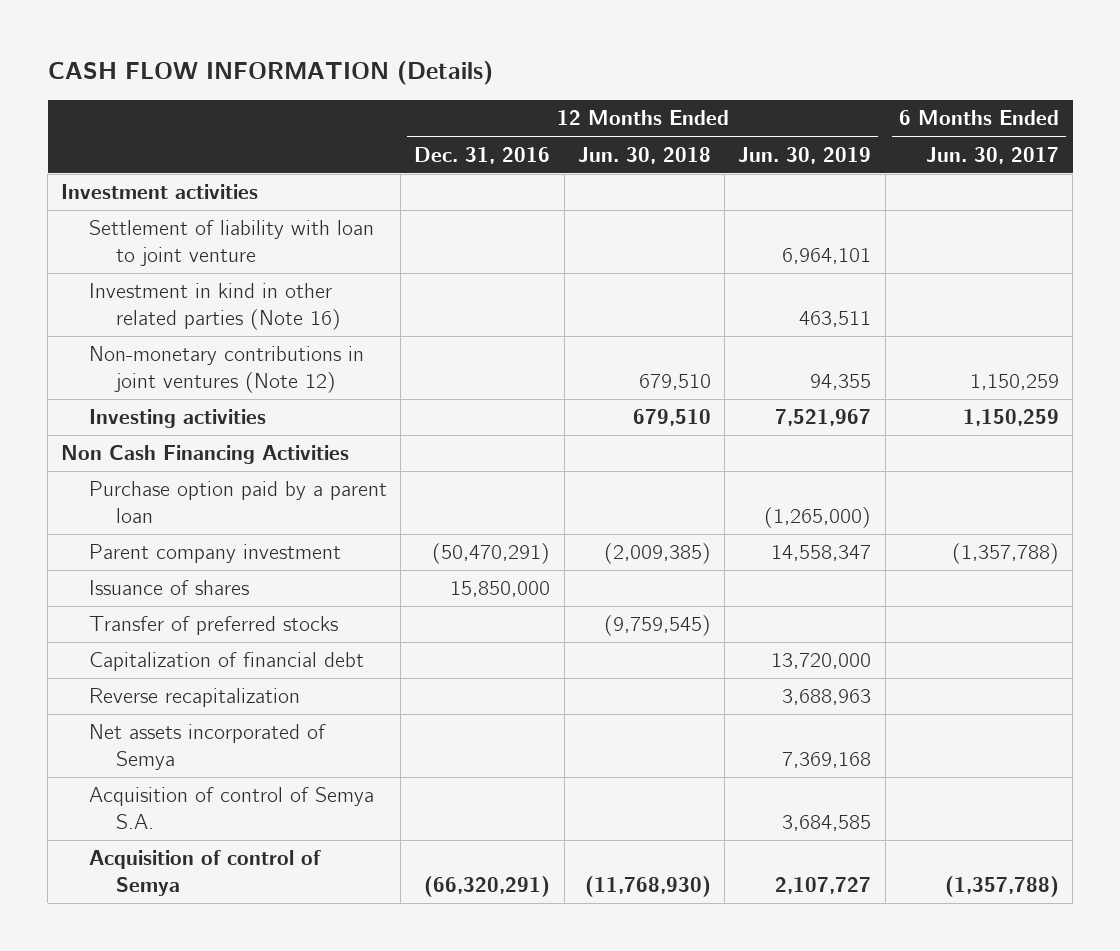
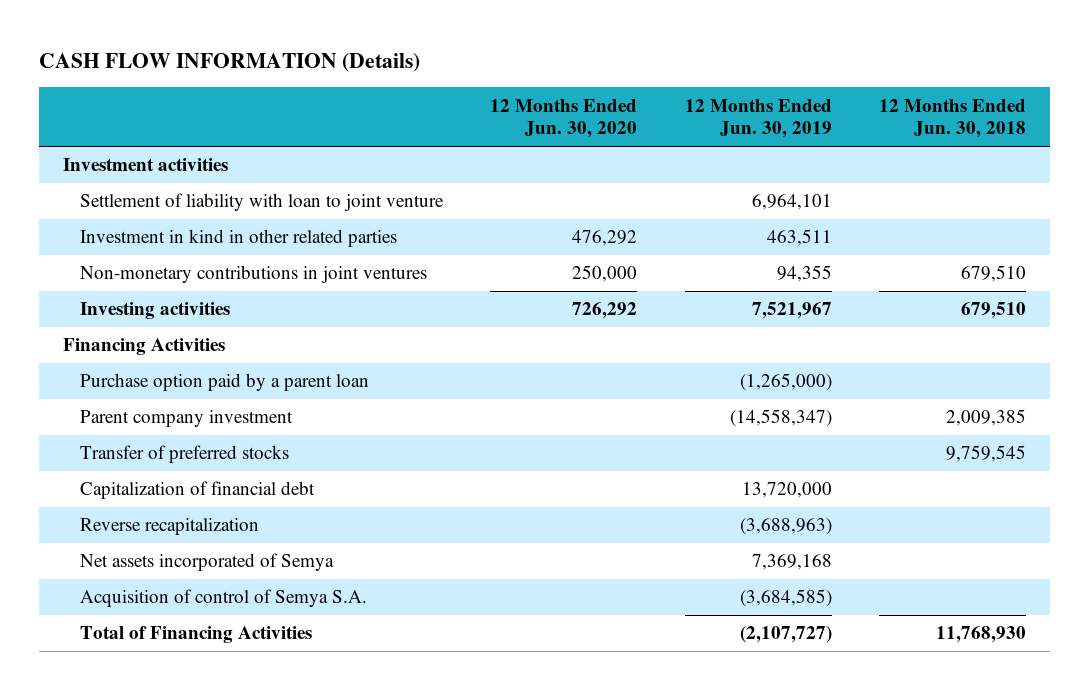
- | 12 Months Ended Dec. 31, 2016 | 12 Months Ended Jun. 30, 2018 | 12 Months Ended Jun. 30, 2019 | 6 Months Ended Jun. 30, 2017
+ | 12 Months Ended Jun. 30, 2020 | 12 Months Ended Jun. 30, 2019 | 12 Months Ended Jun. 30, 2018
- Investment in kind in other related parties (Note 16) | | | 463,511 |
- Non-monetary contributions in joint ventures (Note 12) | | 679,510 | 94,355 | 1,150,259
+ Investment in kind in other related parties | 476,292 | 463,511 |
+ Non-monetary contributions in joint ventures | 250,000 | 94,355 | 679,510
- Non Cash Financing Activities
+ Financing Activities
- Parent company investment | (50,470,291) | (2,009,385) | 14,558,347 | (1,357,788)
- Issuance of shares | 15,850,000 | | |
- Transfer of preferred stocks | | (9,759,545) | |
+ Parent company investment | | (14,558,347) | 2,009,385
+ Transfer of preferred stocks | | | 9,759,545
- Reverse recapitalization | | | 3,688,963 |
+ Reverse recapitalization | | (3,688,963) |
- Acquisition of control of Semya S.A. | | | 3,684,585 |
- Acquisition of control of Semya | (66,320,291) | (11,768,930) | 2,107,727 | (1,357,788)
+ Acquisition of control of Semya S.A. | | (3,684,585) |
+ Total of Financing Activities | | (2,107,727) | 11,768,930

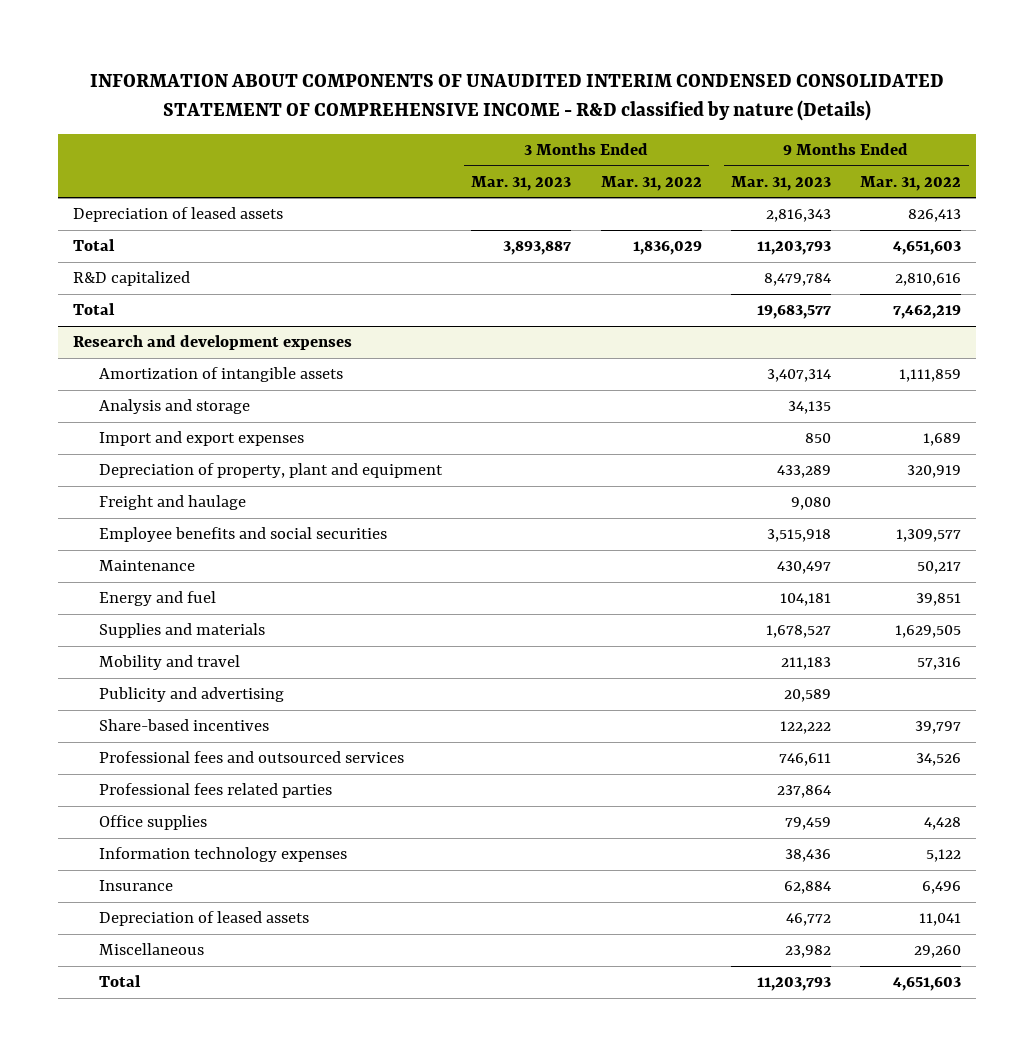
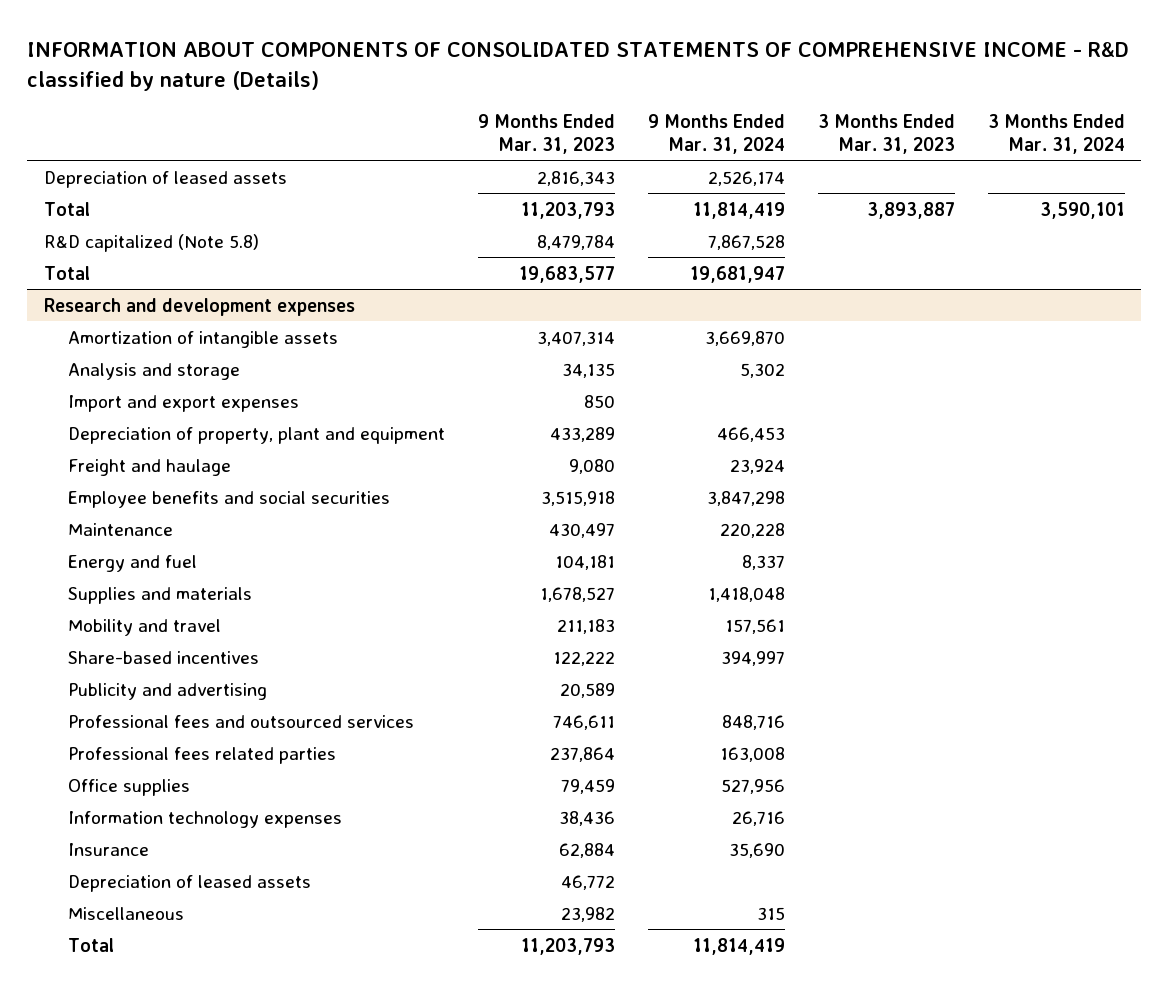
- INFORMATION ABOUT COMPONENTS OF UNAUDITED INTERIM CONDENSED CONSOLIDATED STATEMENT OF COMPREHENSIVE INCOME - R&D classified by nature (Details)
+ INFORMATION ABOUT COMPONENTS OF CONSOLIDATED STATEMENTS OF COMPREHENSIVE INCOME - R&D classified by nature (Details)
- | 3 Months Ended Mar. 31, 2023 | 3 Months Ended Mar. 31, 2022 | 9 Months Ended Mar. 31, 2023 | 9 Months Ended Mar. 31, 2022
+ | 9 Months Ended Mar. 31, 2023 | 9 Months Ended Mar. 31, 2024 | 3 Months Ended Mar. 31, 2023 | 3 Months Ended Mar. 31, 2024
- R&D capitalized | | | 8,479,784 | 2,810,616
+ R&D capitalized (Note 5.8) | 8,479,784 | 7,867,528 | |
@ Research and development expenses
moved down: Publicity and advertising | 20,589 | | |

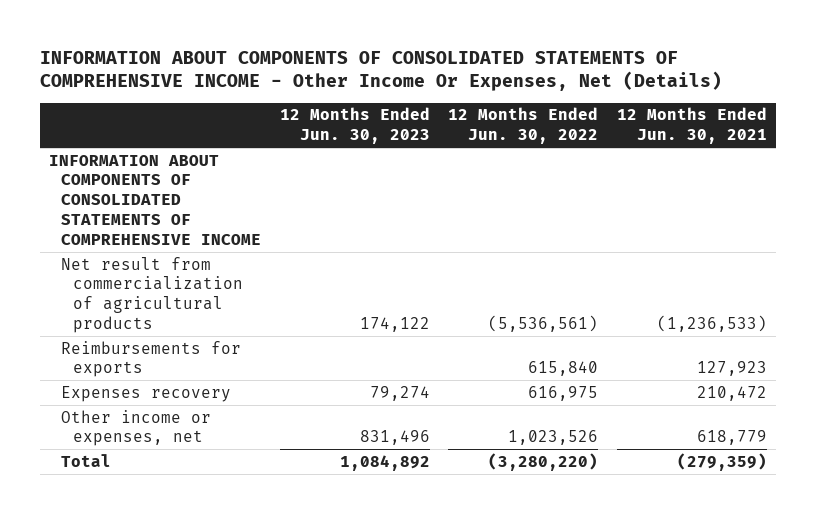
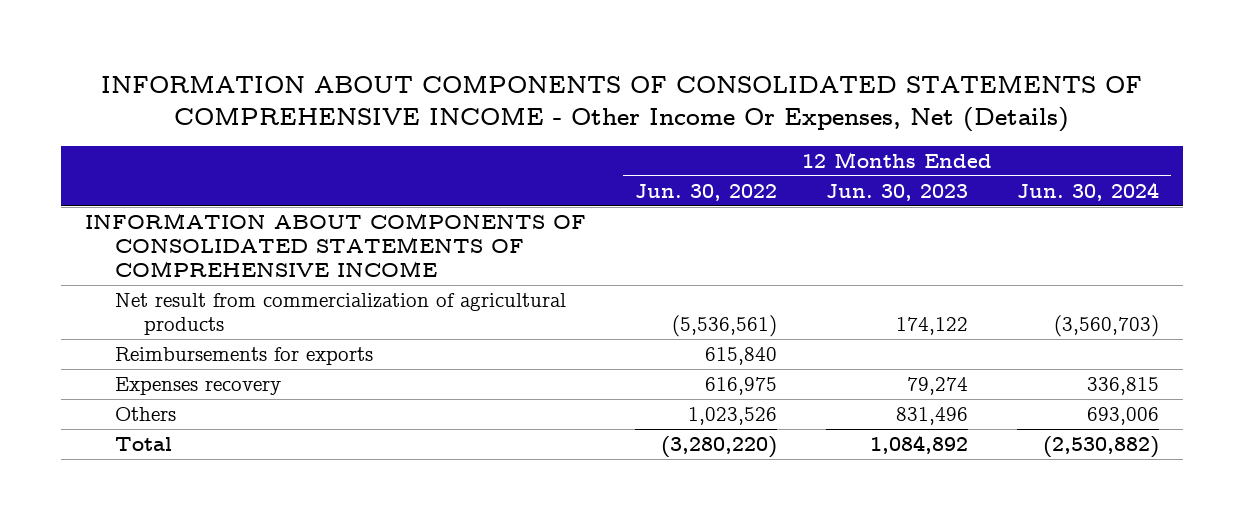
- | 12 Months Ended Jun. 30, 2023 | 12 Months Ended Jun. 30, 2022 | 12 Months Ended Jun. 30, 2021
+ | 12 Months Ended Jun. 30, 2022 | 12 Months Ended Jun. 30, 2023 | 12 Months Ended Jun. 30, 2024
- Other income or expenses, net | 831,496 | 1,023,526 | 618,779
+ Others | 1,023,526 | 831,496 | 693,006

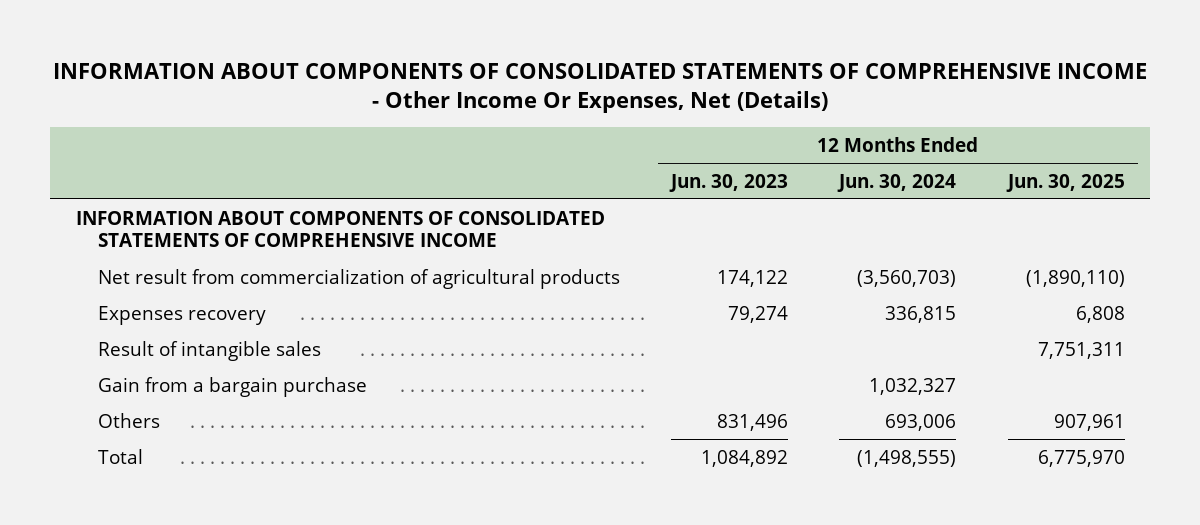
- | 12 Months Ended Jun. 30, 2022 | 12 Months Ended Jun. 30, 2023 | 12 Months Ended Jun. 30, 2024
+ | 12 Months Ended Jun. 30, 2023 | 12 Months Ended Jun. 30, 2024 | 12 Months Ended Jun. 30, 2025
- Reimbursements for exports | 615,840 | |
+ Result of intangible sales | | | 7,751,311
+ Gain from a bargain purchase | | 1,032,327 |
- Total | (3,280,220) | 1,084,892 | (2,530,882)
+ Total | 1,084,892 | (1,498,555) | 6,775,970

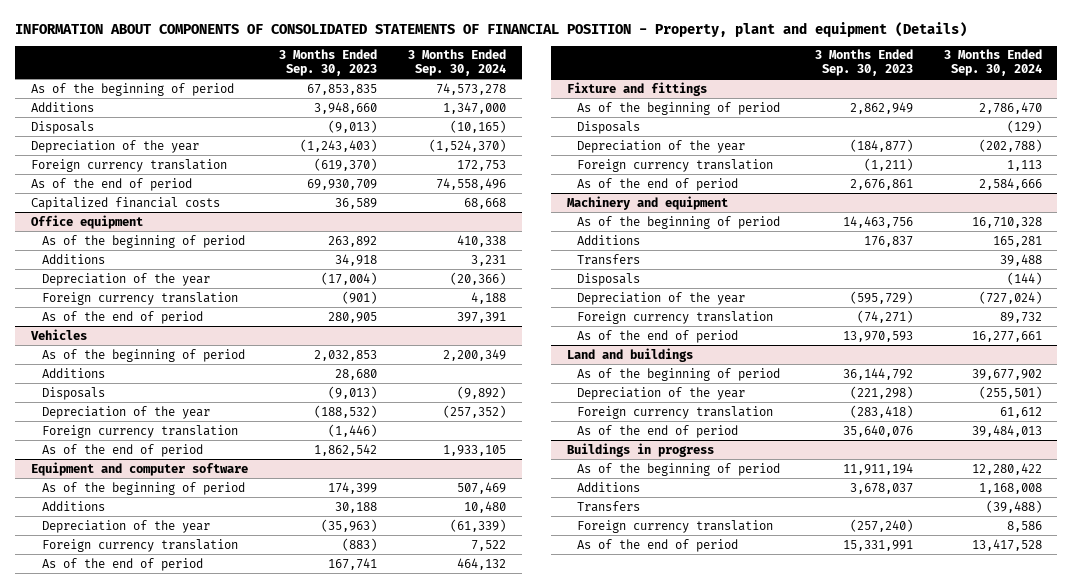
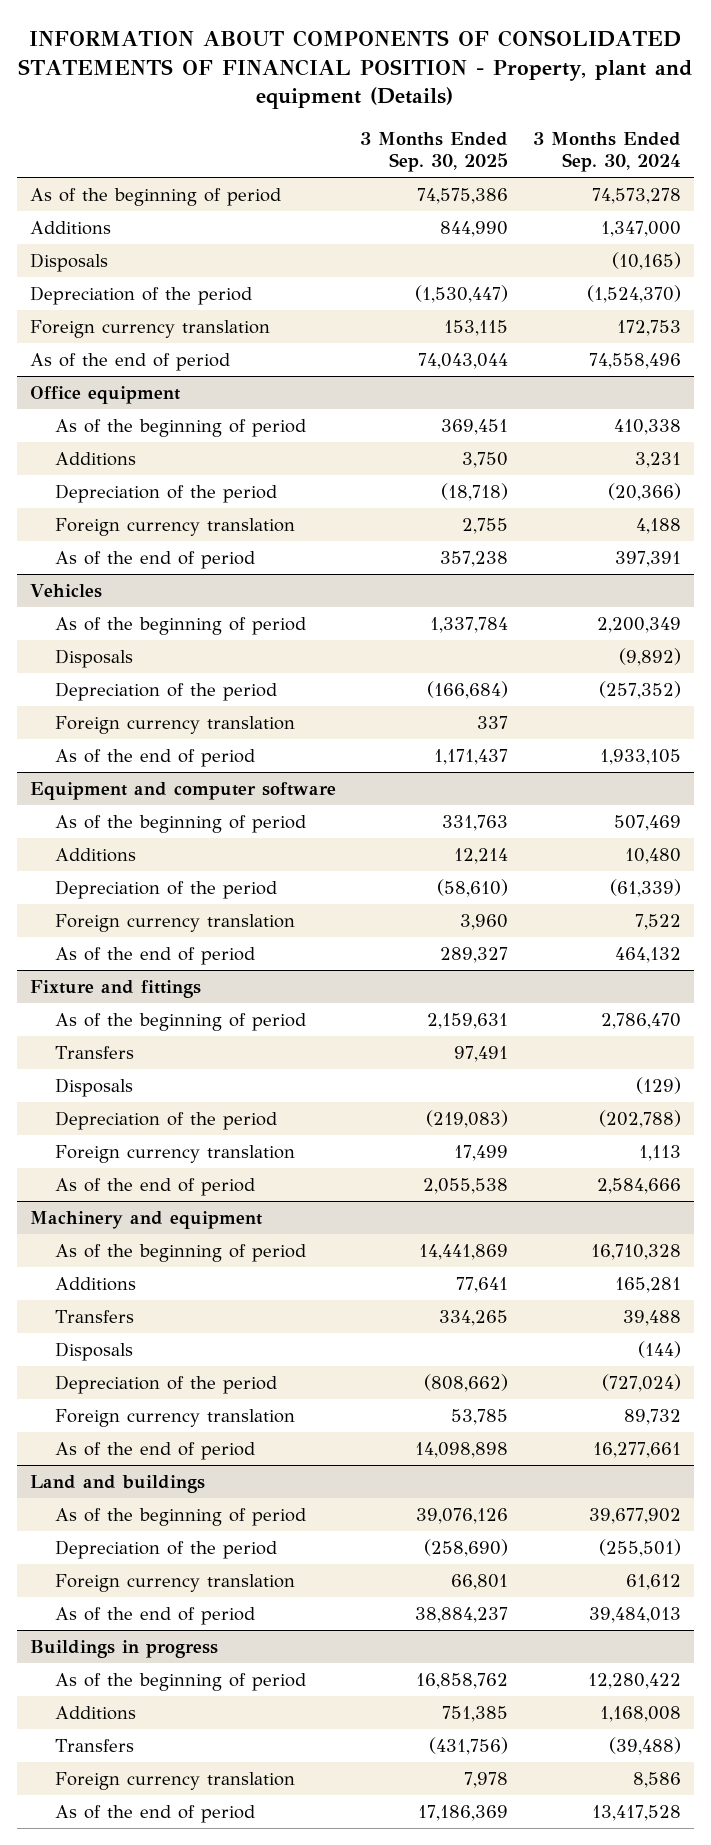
- | 3 Months Ended Sep. 30, 2023 | 3 Months Ended Sep. 30, 2024
+ | 3 Months Ended Sep. 30, 2025 | 3 Months Ended Sep. 30, 2024
- Depreciation of the year | (1,243,403) | (1,524,370)
+ Depreciation of the period | (1,530,447) | (1,524,370)
- Capitalized financial costs | 36,589 | 68,668
@ Office equipment
- Depreciation of the year | (17,004) | (20,366)
+ Depreciation of the period | (18,718) | (20,366)
@ Vehicles
- Additions | 28,680 |
- Depreciation of the year | (188,532) | (257,352)
+ Depreciation of the period | (166,684) | (257,352)
@ Equipment and computer software
- Depreciation of the year | (35,963) | (61,339)
+ Depreciation of the period | (58,610) | (61,339)
@ Fixture and fittings
+ Transfers | 97,491 |
- Depreciation of the year | (184,877) | (202,788)
+ Depreciation of the period | (219,083) | (202,788)
@ Machinery and equipment
- Depreciation of the year | (595,729) | (727,024)
+ Depreciation of the period | (808,662) | (727,024)
@ Land and buildings
- Depreciation of the year | (221,298) | (255,501)
+ Depreciation of the period | (258,690) | (255,501)

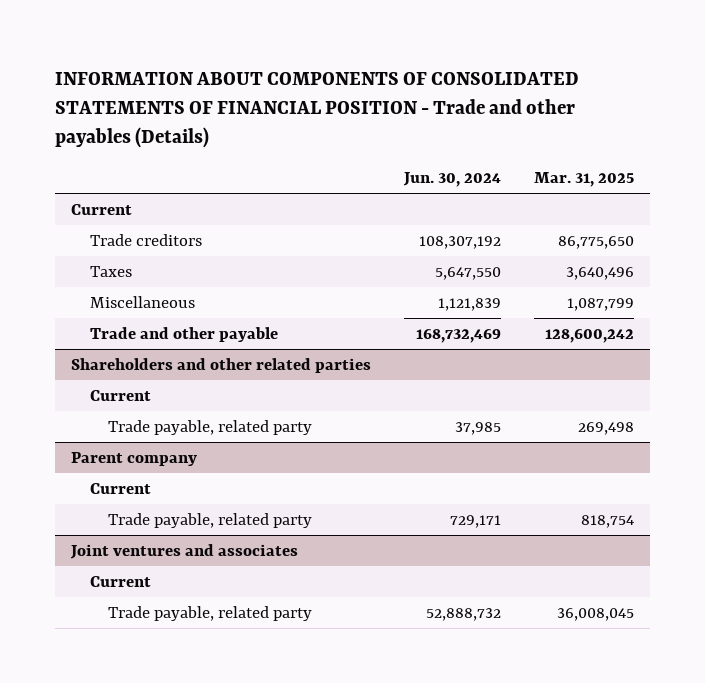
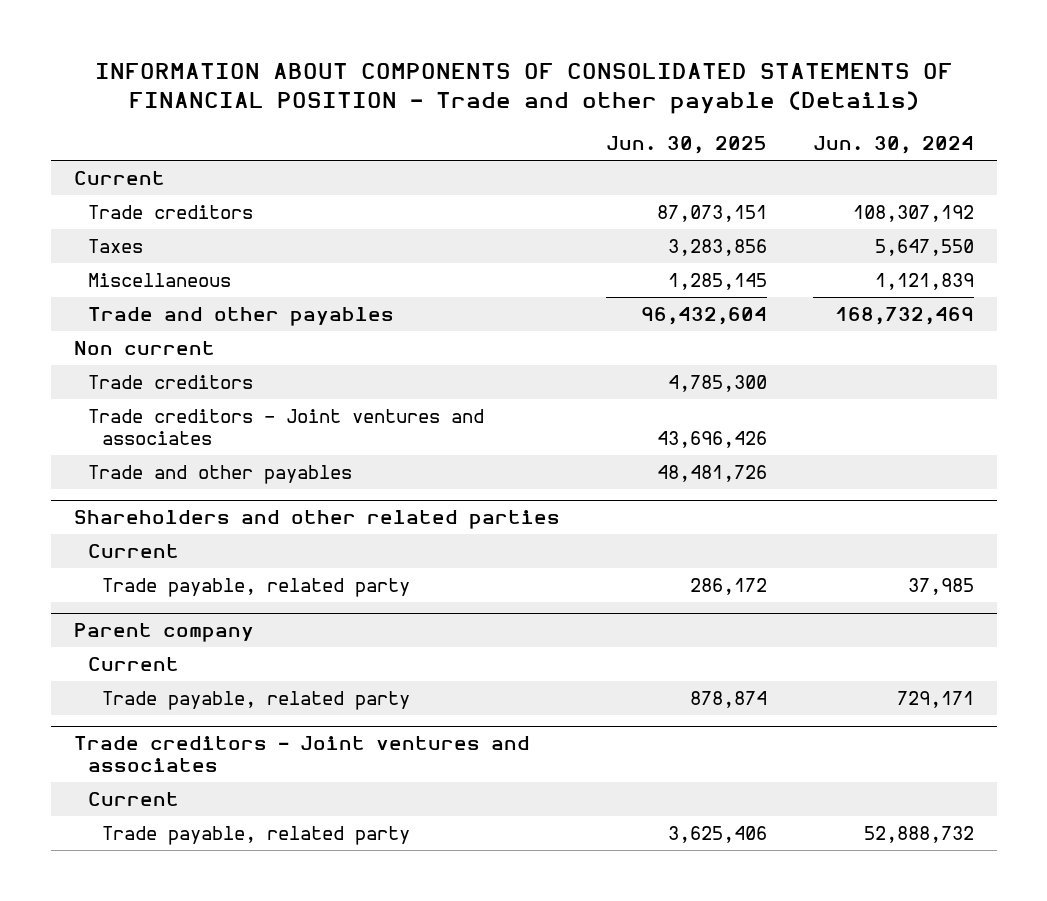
- INFORMATION ABOUT COMPONENTS OF CONSOLIDATED STATEMENTS OF FINANCIAL POSITION - Trade and other payables (Details)
+ INFORMATION ABOUT COMPONENTS OF CONSOLIDATED STATEMENTS OF FINANCIAL POSITION - Trade and other payable (Details)
- | Jun. 30, 2024 | Mar. 31, 2025
+ | Jun. 30, 2025 | Jun. 30, 2024
- Trade and other payable | 168,732,469 | 128,600,242
+ Trade and other payables | 96,432,604 | 168,732,469
+ Non current
+ Trade creditors | 4,785,300 |
+ Trade creditors - Joint ventures and associates | 43,696,426 |
+ Trade and other payables | 48,481,726 |
- Joint ventures and associates
+ Trade creditors - Joint ventures and associates

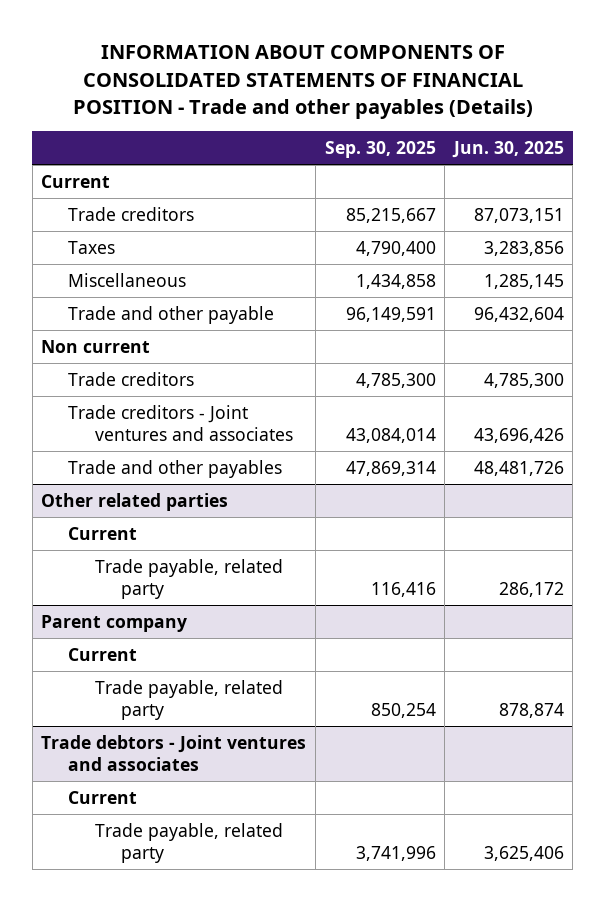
- INFORMATION ABOUT COMPONENTS OF CONSOLIDATED STATEMENTS OF FINANCIAL POSITION - Trade and other payable (Details)
+ INFORMATION ABOUT COMPONENTS OF CONSOLIDATED STATEMENTS OF FINANCIAL POSITION - Trade and other payables (Details)
- | Jun. 30, 2025 | Jun. 30, 2024
+ | Sep. 30, 2025 | Jun. 30, 2025
- Trade and other payables | 96,432,604 | 168,732,469
+ Trade and other payable | 96,149,591 | 96,432,604
- Shareholders and other related parties
+ Other related parties
- Trade creditors - Joint ventures and associates
+ Trade debtors - Joint ventures and associates

